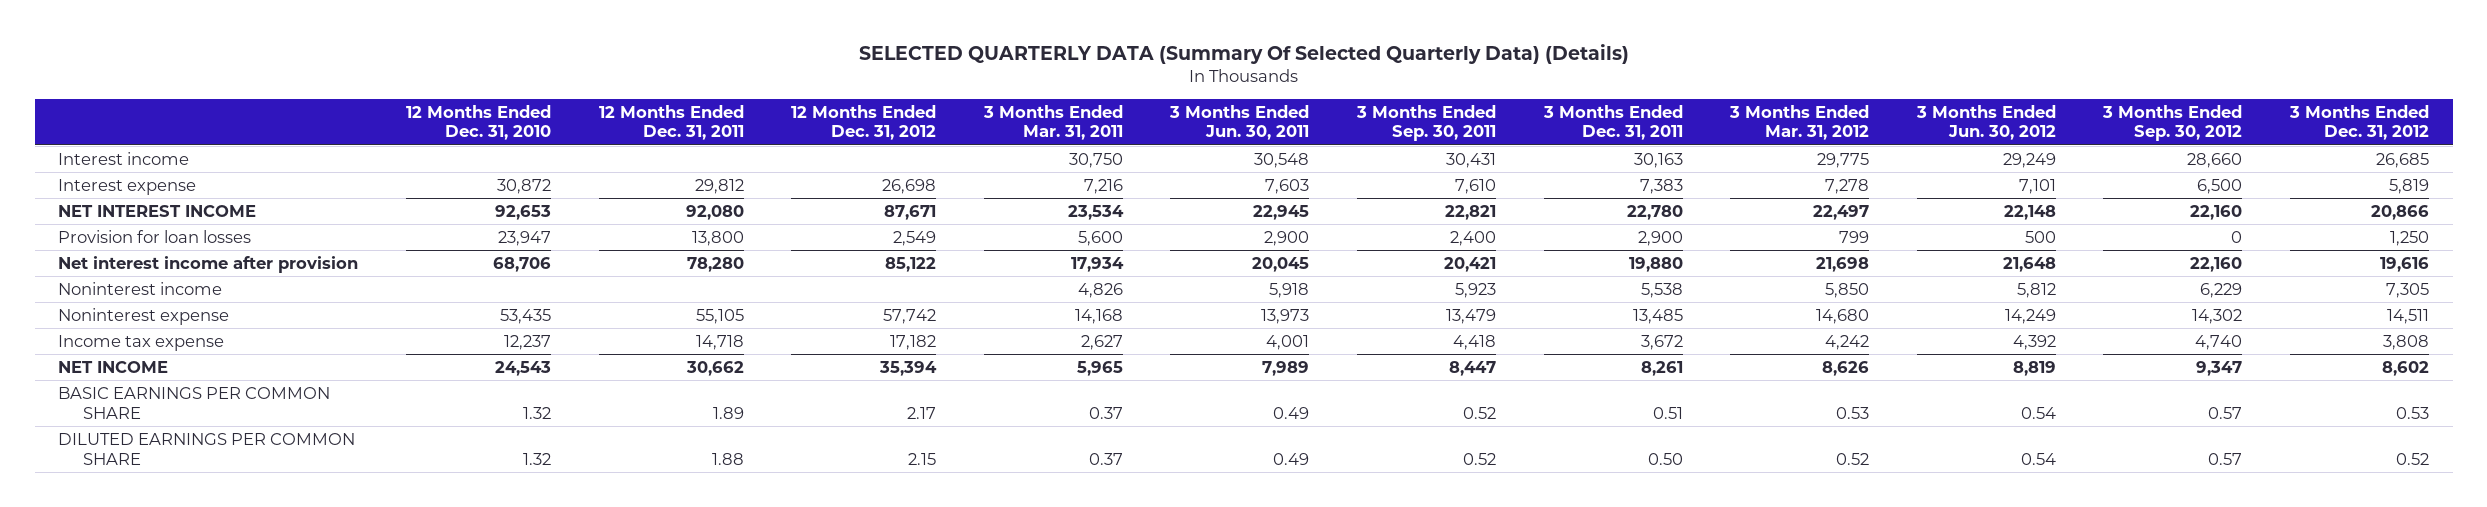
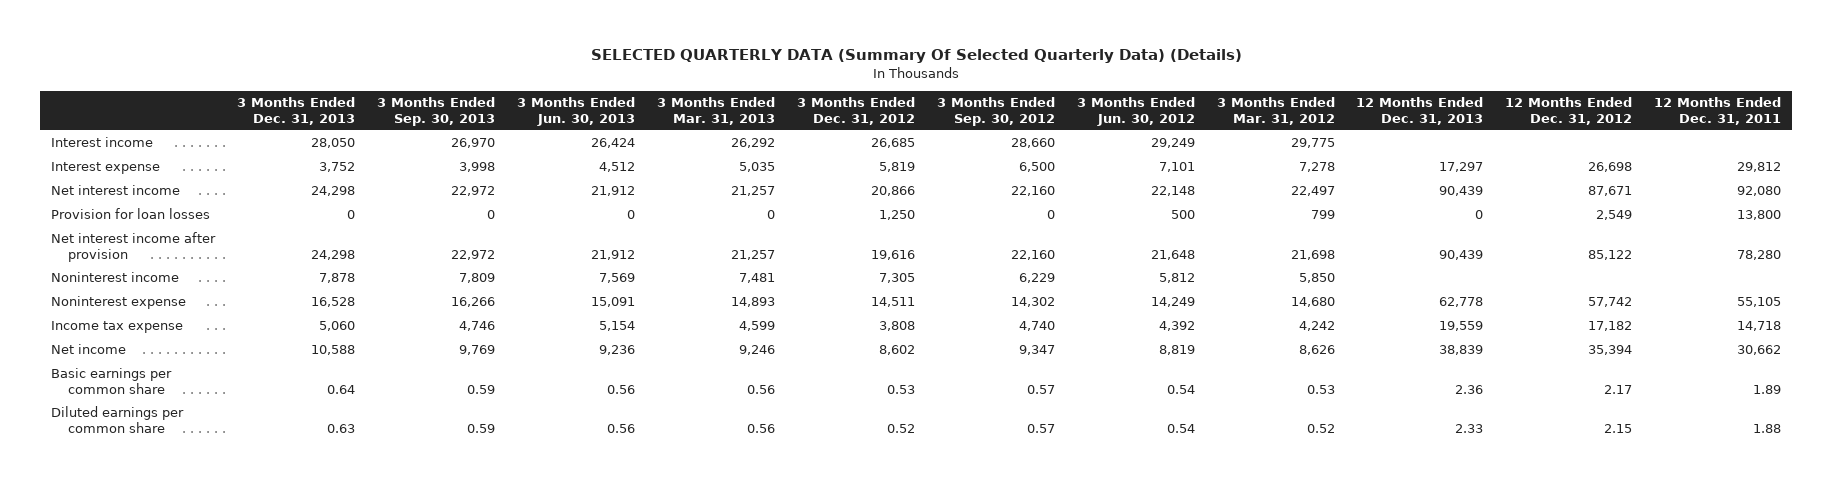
- | 12 Months Ended Dec. 31, 2010 | 12 Months Ended Dec. 31, 2011 | 12 Months Ended Dec. 31, 2012 | 3 Months Ended Mar. 31, 2011 | 3 Months Ended Jun. 30, 2011 | 3 Months Ended Sep. 30, 2011 | 3 Months Ended Dec. 31, 2011 | 3 Months Ended Mar. 31, 2012 | 3 Months Ended Jun. 30, 2012 | 3 Months Ended Sep. 30, 2012 | 3 Months Ended Dec. 31, 2012
+ | 3 Months Ended Dec. 31, 2013 | 3 Months Ended Sep. 30, 2013 | 3 Months Ended Jun. 30, 2013 | 3 Months Ended Mar. 31, 2013 | 3 Months Ended Dec. 31, 2012 | 3 Months Ended Sep. 30, 2012 | 3 Months Ended Jun. 30, 2012 | 3 Months Ended Mar. 31, 2012 | 12 Months Ended Dec. 31, 2013 | 12 Months Ended Dec. 31, 2012 | 12 Months Ended Dec. 31, 2011
- NET INTEREST INCOME | 92,653 | 92,080 | 87,671 | 23,534 | 22,945 | 22,821 | 22,780 | 22,497 | 22,148 | 22,160 | 20,866
+ Net interest income | 24,298 | 22,972 | 21,912 | 21,257 | 20,866 | 22,160 | 22,148 | 22,497 | 90,439 | 87,671 | 92,080
- NET INCOME | 24,543 | 30,662 | 35,394 | 5,965 | 7,989 | 8,447 | 8,261 | 8,626 | 8,819 | 9,347 | 8,602
- BASIC EARNINGS PER COMMON SHARE | 1.32 | 1.89 | 2.17 | 0.37 | 0.49 | 0.52 | 0.51 | 0.53 | 0.54 | 0.57 | 0.53
- DILUTED EARNINGS PER COMMON SHARE | 1.32 | 1.88 | 2.15 | 0.37 | 0.49 | 0.52 | 0.50 | 0.52 | 0.54 | 0.57 | 0.52
+ Net income | 10,588 | 9,769 | 9,236 | 9,246 | 8,602 | 9,347 | 8,819 | 8,626 | 38,839 | 35,394 | 30,662
+ Basic earnings per common share | 0.64 | 0.59 | 0.56 | 0.56 | 0.53 | 0.57 | 0.54 | 0.53 | 2.36 | 2.17 | 1.89
+ Diluted earnings per common share | 0.63 | 0.59 | 0.56 | 0.56 | 0.52 | 0.57 | 0.54 | 0.52 | 2.33 | 2.15 | 1.88

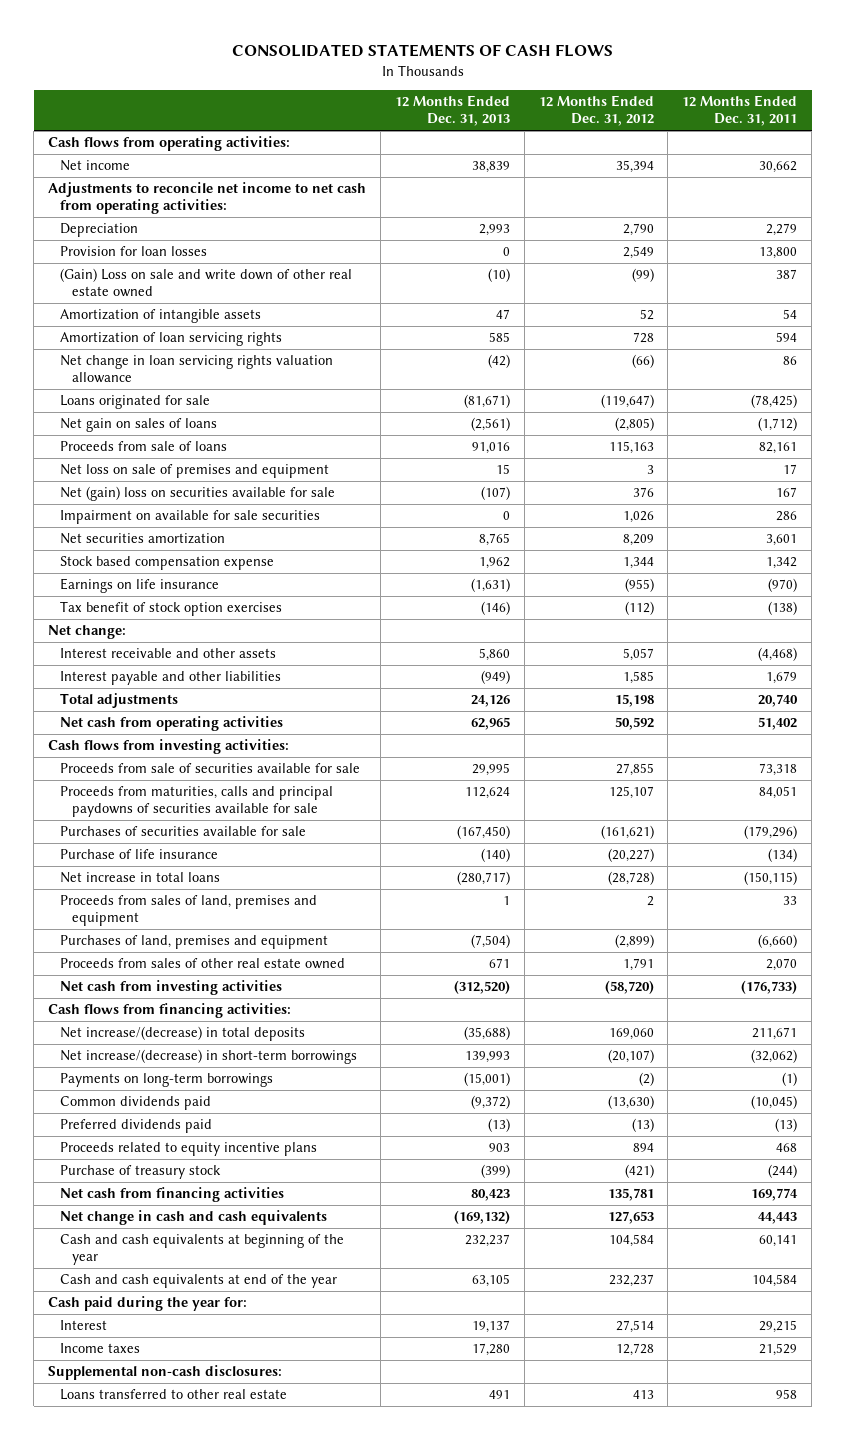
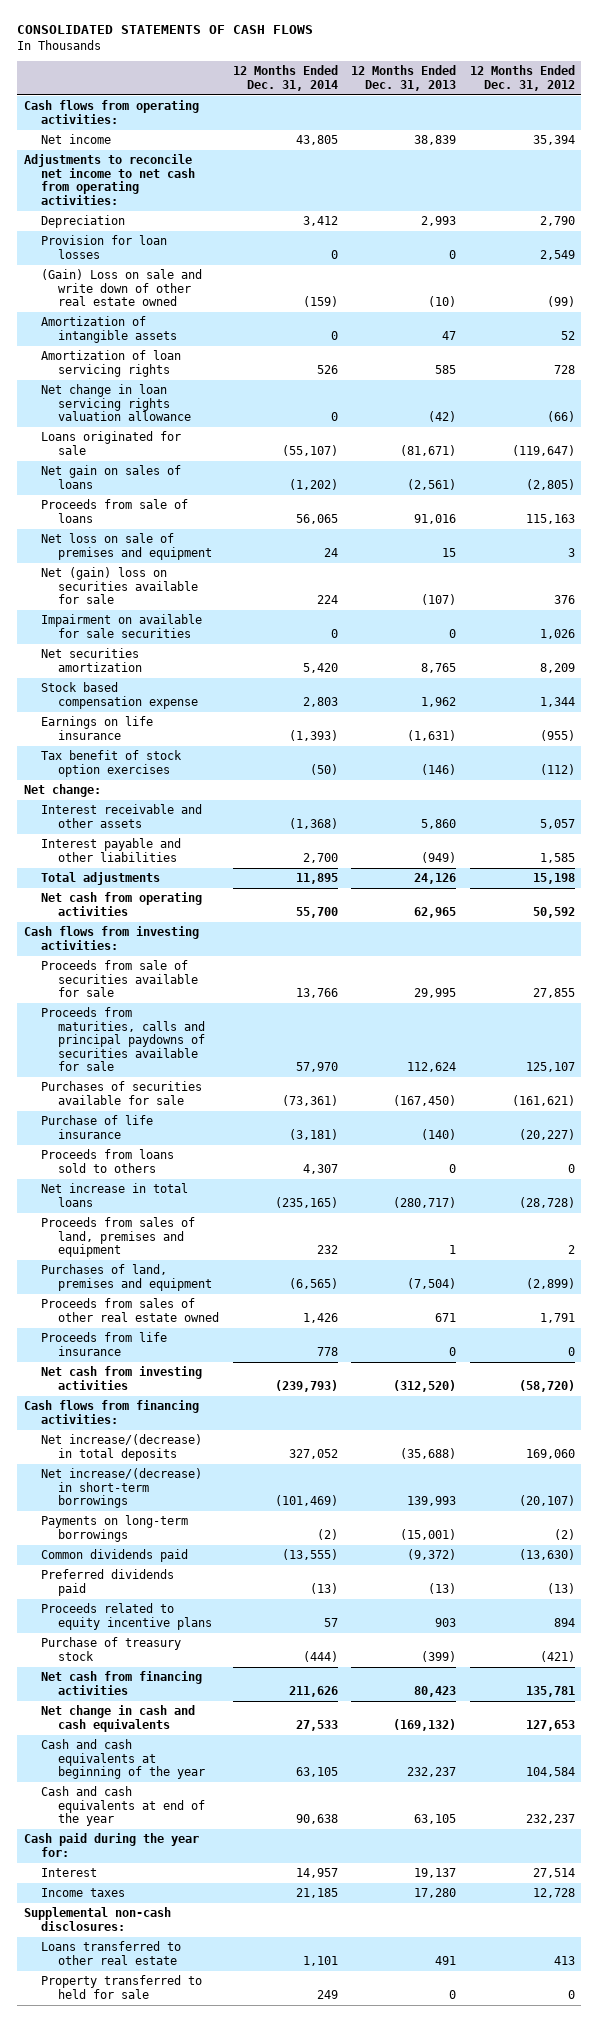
- | 12 Months Ended Dec. 31, 2013 | 12 Months Ended Dec. 31, 2012 | 12 Months Ended Dec. 31, 2011
+ | 12 Months Ended Dec. 31, 2014 | 12 Months Ended Dec. 31, 2013 | 12 Months Ended Dec. 31, 2012
+ Proceeds from loans sold to others | 4,307 | 0 | 0
+ Proceeds from life insurance | 778 | 0 | 0
+ Property transferred to held for sale | 249 | 0 | 0

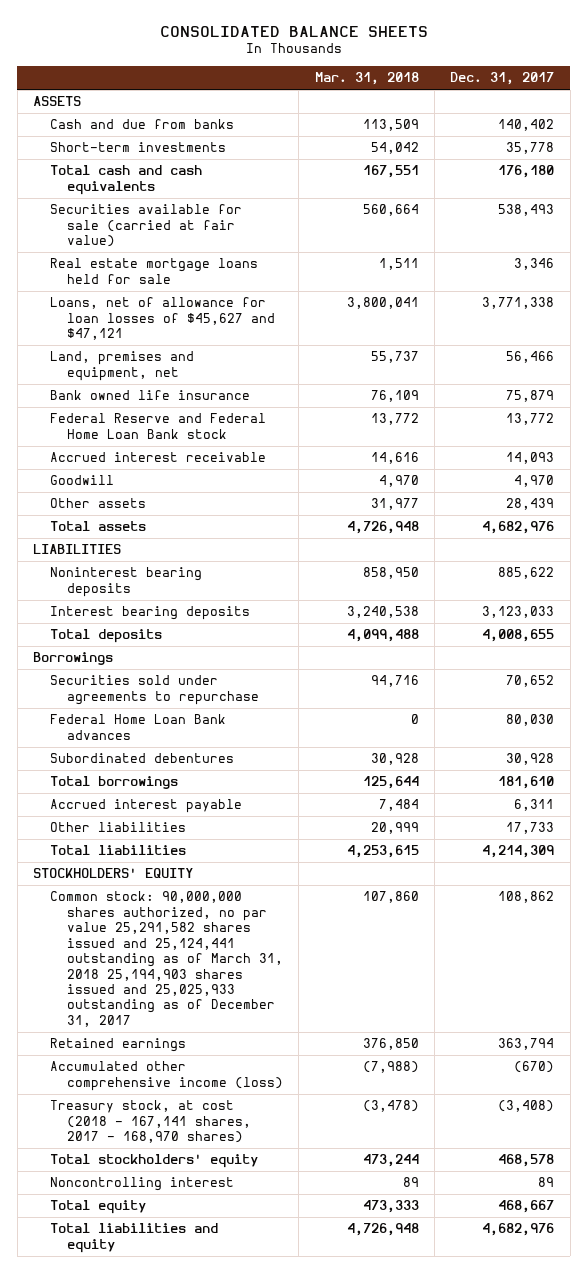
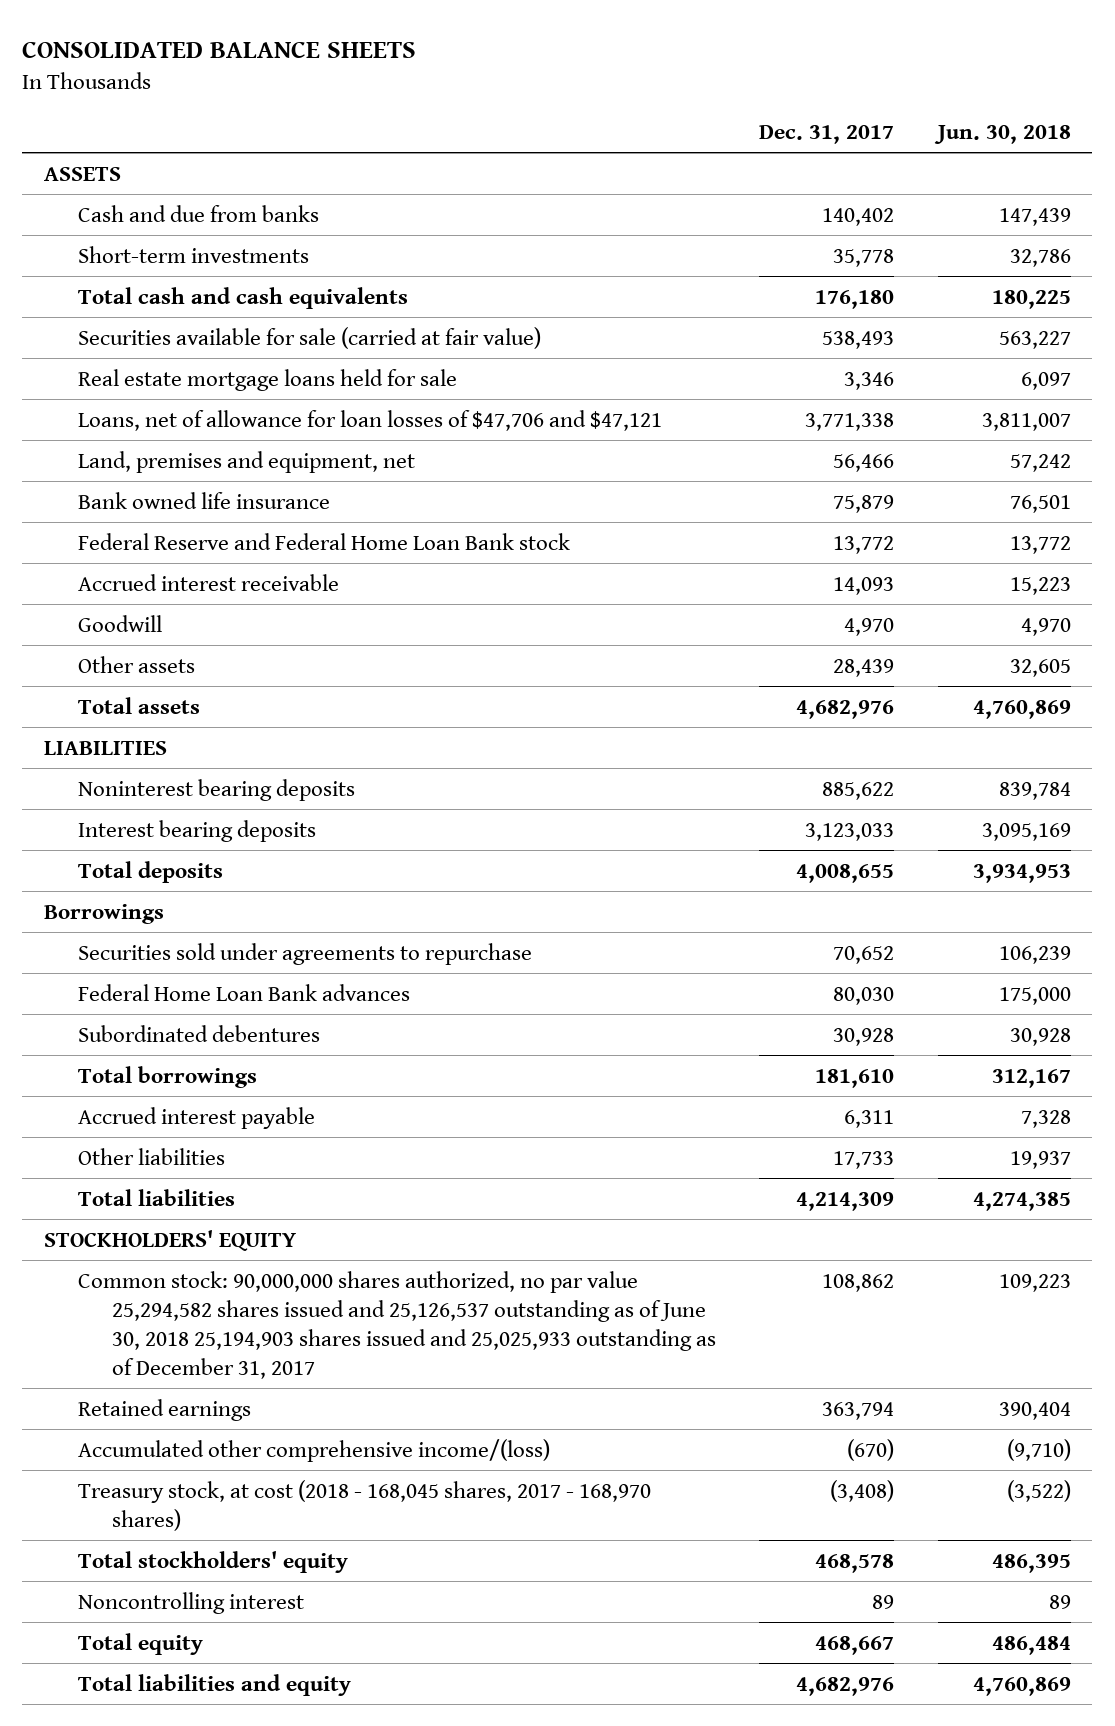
- | Mar. 31, 2018 | Dec. 31, 2017
+ | Dec. 31, 2017 | Jun. 30, 2018
- Loans, net of allowance for loan losses of $45,627 and $47,121 | 3,800,041 | 3,771,338
+ Loans, net of allowance for loan losses of $47,706 and $47,121 | 3,771,338 | 3,811,007
- Common stock: 90,000,000 shares authorized, no par value 25,291,582 shares issued and 25,124,441 outstanding as of March 31, 2018 25,194,903 shares issued and 25,025,933 outstanding as of December 31, 2017 | 107,860 | 108,862
+ Common stock: 90,000,000 shares authorized, no par value 25,294,582 shares issued and 25,126,537 outstanding as of June 30, 2018 25,194,903 shares issued and 25,025,933 outstanding as of December 31, 2017 | 108,862 | 109,223
- Accumulated other comprehensive income (loss) | (7,988) | (670)
- Treasury stock, at cost (2018 - 167,141 shares, 2017 - 168,970 shares) | (3,478) | (3,408)
+ Accumulated other comprehensive income/(loss) | (670) | (9,710)
+ Treasury stock, at cost (2018 - 168,045 shares, 2017 - 168,970 shares) | (3,408) | (3,522)

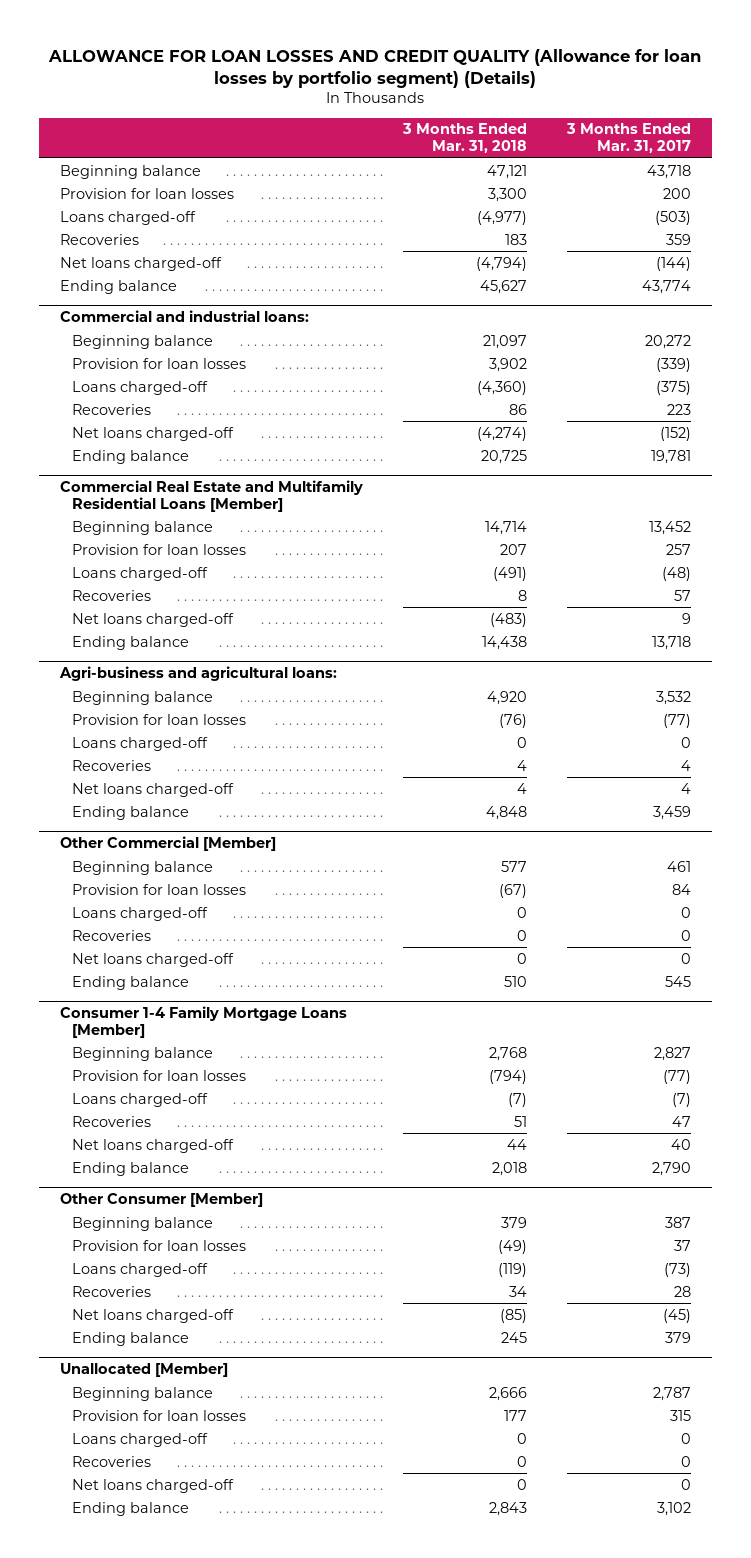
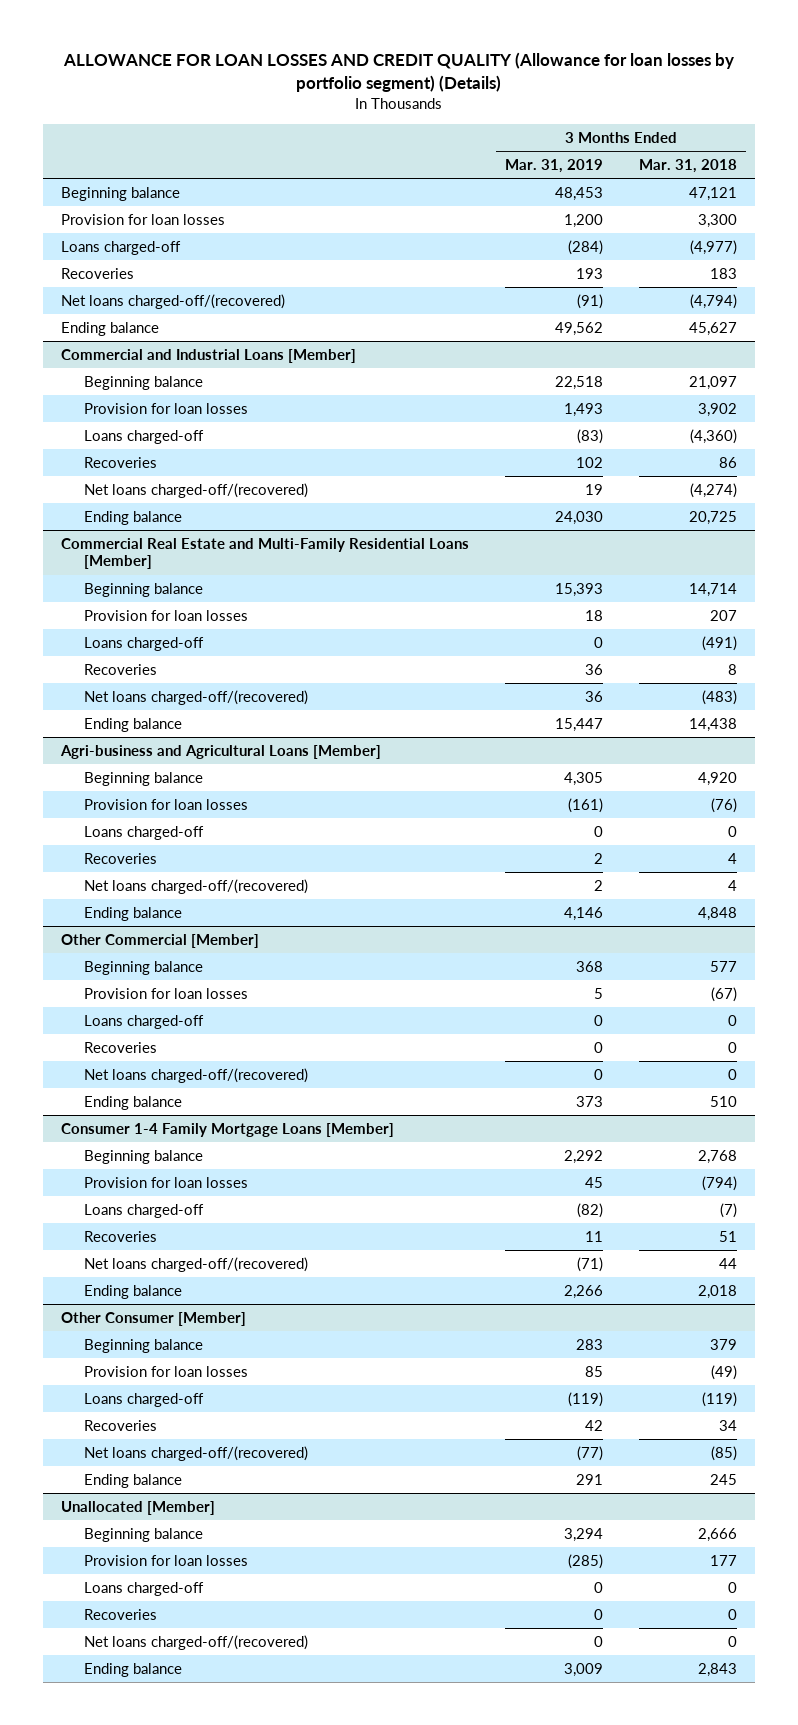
- | 3 Months Ended Mar. 31, 2018 | 3 Months Ended Mar. 31, 2017
+ | 3 Months Ended Mar. 31, 2019 | 3 Months Ended Mar. 31, 2018
- Net loans charged-off | (4,794) | (144)
+ Net loans charged-off/(recovered) | (91) | (4,794)
- Commercial and industrial loans:
+ Commercial and Industrial Loans [Member]
- Net loans charged-off | (4,274) | (152)
+ Net loans charged-off/(recovered) | 19 | (4,274)
- Commercial Real Estate and Multifamily Residential Loans [Member]
+ Commercial Real Estate and Multi-Family Residential Loans [Member]
- Net loans charged-off | (483) | 9
+ Net loans charged-off/(recovered) | 36 | (483)
- Agri-business and agricultural loans:
+ Agri-business and Agricultural Loans [Member]
- Net loans charged-off | 4 | 4
+ Net loans charged-off/(recovered) | 2 | 4
@ Other Commercial [Member]
- Net loans charged-off | 0 | 0
+ Net loans charged-off/(recovered) | 0 | 0
@ Consumer 1-4 Family Mortgage Loans [Member]
- Net loans charged-off | 44 | 40
+ Net loans charged-off/(recovered) | (71) | 44
@ Other Consumer [Member]
- Net loans charged-off | (85) | (45)
+ Net loans charged-off/(recovered) | (77) | (85)
@ Unallocated [Member]
- Net loans charged-off | 0 | 0
+ Net loans charged-off/(recovered) | 0 | 0

